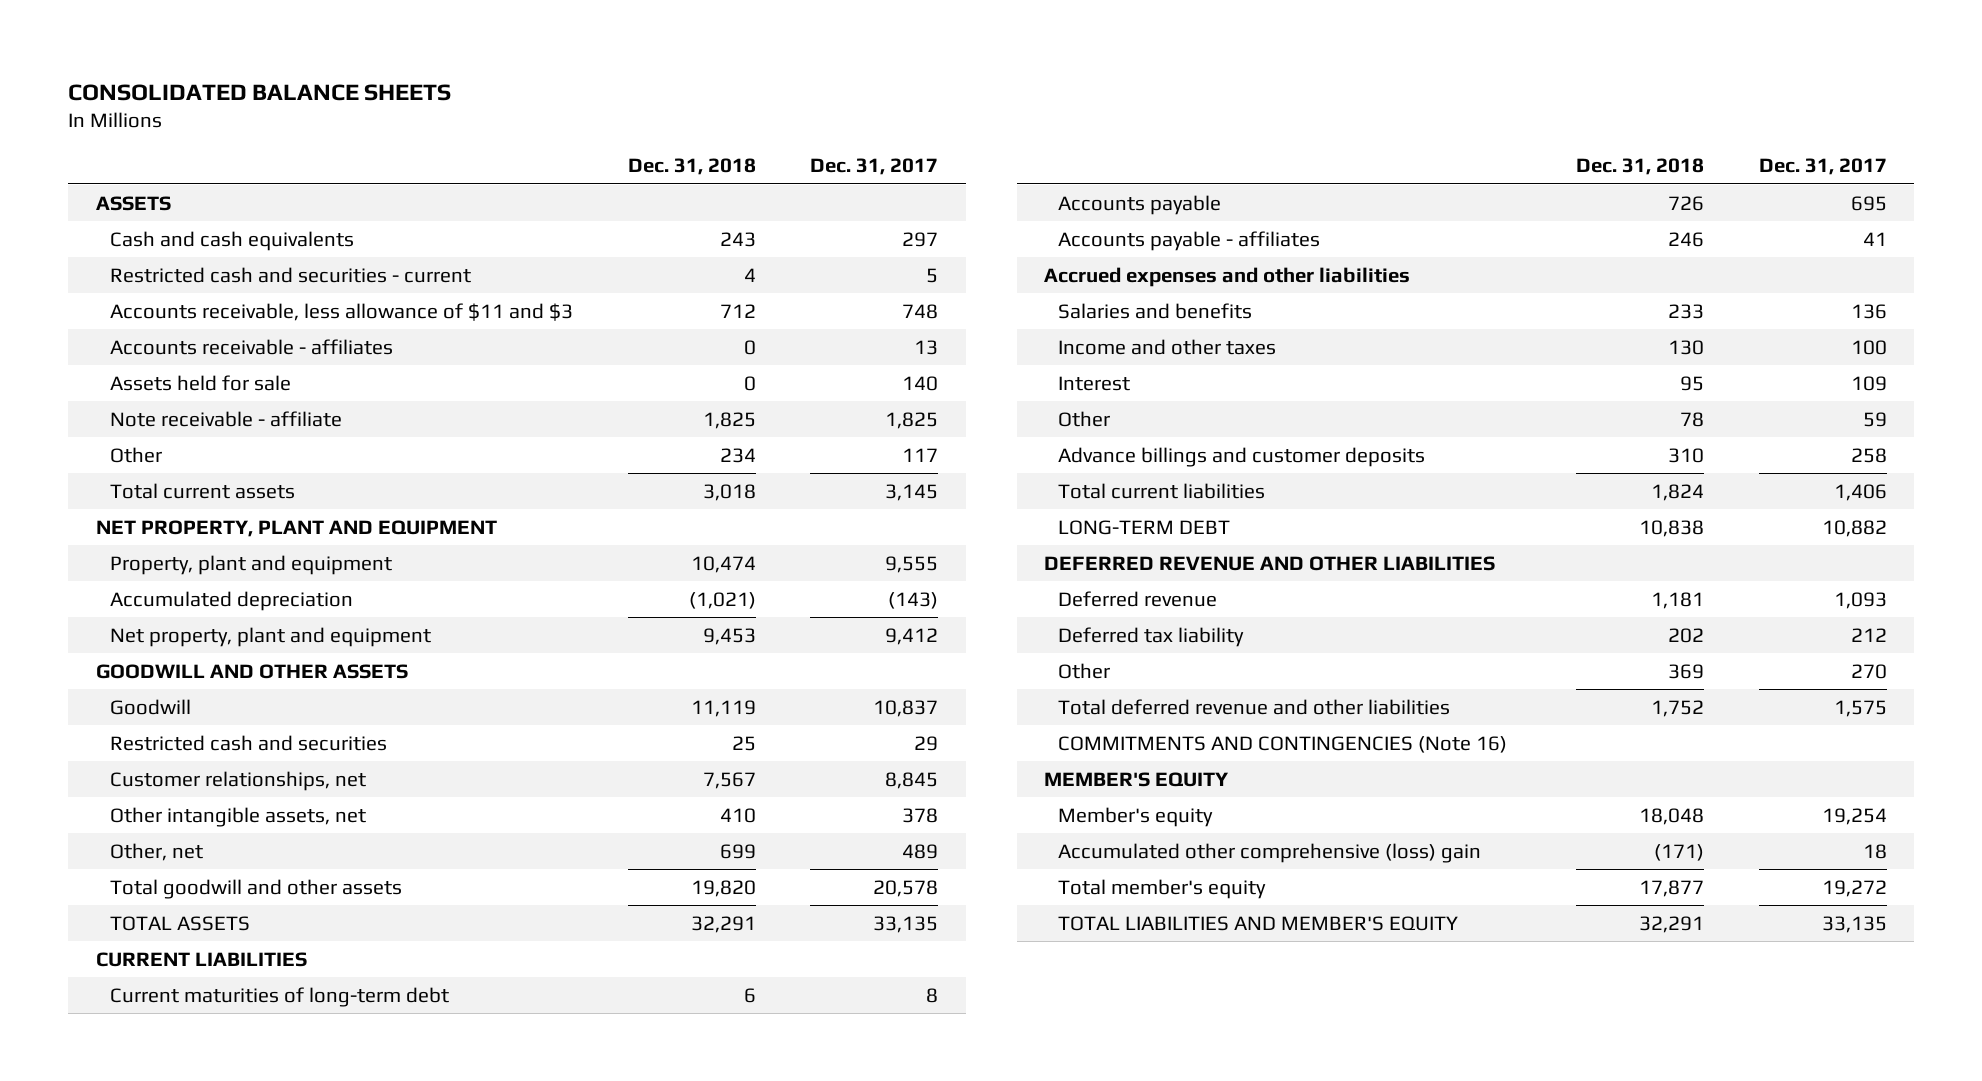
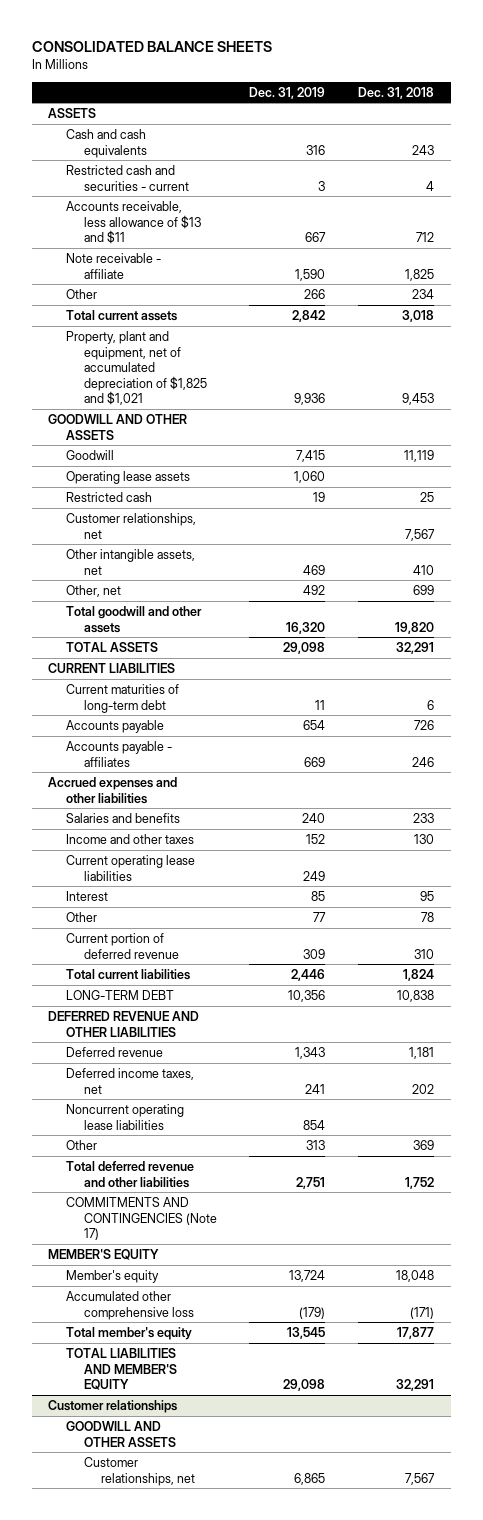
- | Dec. 31, 2018 | Dec. 31, 2017
+ | Dec. 31, 2019 | Dec. 31, 2018
- Accounts receivable, less allowance of $11 and $3 | 712 | 748
- Accounts receivable - affiliates | 0 | 13
- Assets held for sale | 0 | 140
+ Accounts receivable, less allowance of $13 and $11 | 667 | 712
- NET PROPERTY, PLANT AND EQUIPMENT
- Property, plant and equipment | 10,474 | 9,555
- Accumulated depreciation | (1,021) | (143)
- Net property, plant and equipment | 9,453 | 9,412
+ Property, plant and equipment, net of accumulated depreciation of $1,825 and $1,021 | 9,936 | 9,453
- Restricted cash and securities | 25 | 29
+ Operating lease assets | 1,060 |
+ Restricted cash | 19 | 25
+ Current operating lease liabilities | 249 |
- Advance billings and customer deposits | 310 | 258
+ Current portion of deferred revenue | 309 | 310
- Deferred tax liability | 202 | 212
+ Deferred income taxes, net | 241 | 202
+ Noncurrent operating lease liabilities | 854 |
- COMMITMENTS AND CONTINGENCIES (Note 16)
+ COMMITMENTS AND CONTINGENCIES (Note 17)
- Accumulated other comprehensive (loss) gain | (171) | 18
+ Accumulated other comprehensive loss | (179) | (171)
+ Customer relationships
+ GOODWILL AND OTHER ASSETS
+ Customer relationships, net | 6,865 | 7,567

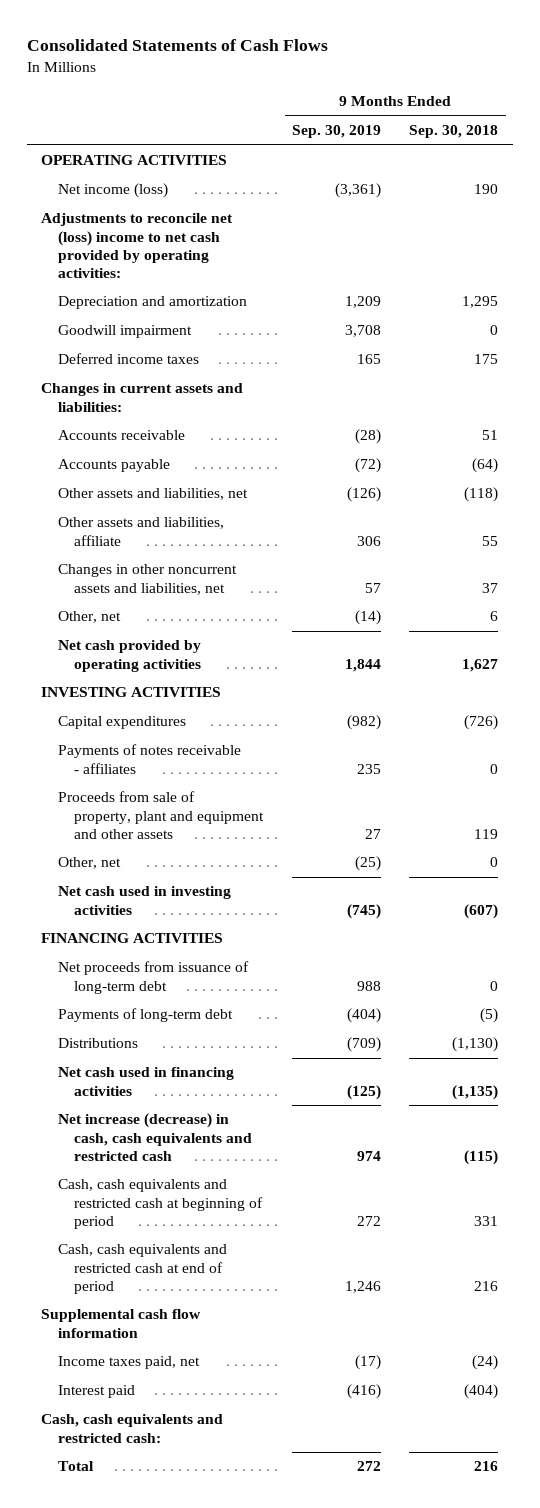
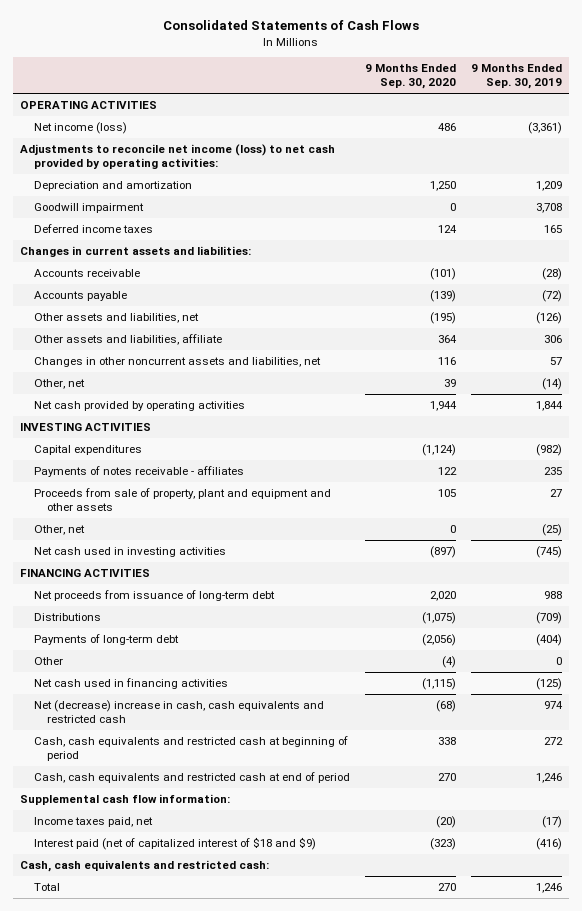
- | 9 Months Ended Sep. 30, 2019 | 9 Months Ended Sep. 30, 2018
+ | 9 Months Ended Sep. 30, 2020 | 9 Months Ended Sep. 30, 2019
- Adjustments to reconcile net (loss) income to net cash provided by operating activities:
+ Adjustments to reconcile net income (loss) to net cash provided by operating activities:
moved down: Payments of long-term debt | (2,056) | (404)
+ Other | (4) | 0
- Net increase (decrease) in cash, cash equivalents and restricted cash | 974 | (115)
+ Net (decrease) increase in cash, cash equivalents and restricted cash | (68) | 974
- Supplemental cash flow information
+ Supplemental cash flow information:
- Interest paid | (416) | (404)
+ Interest paid (net of capitalized interest of $18 and $9) | (323) | (416)
- Total | 272 | 216
+ Total | 270 | 1,246

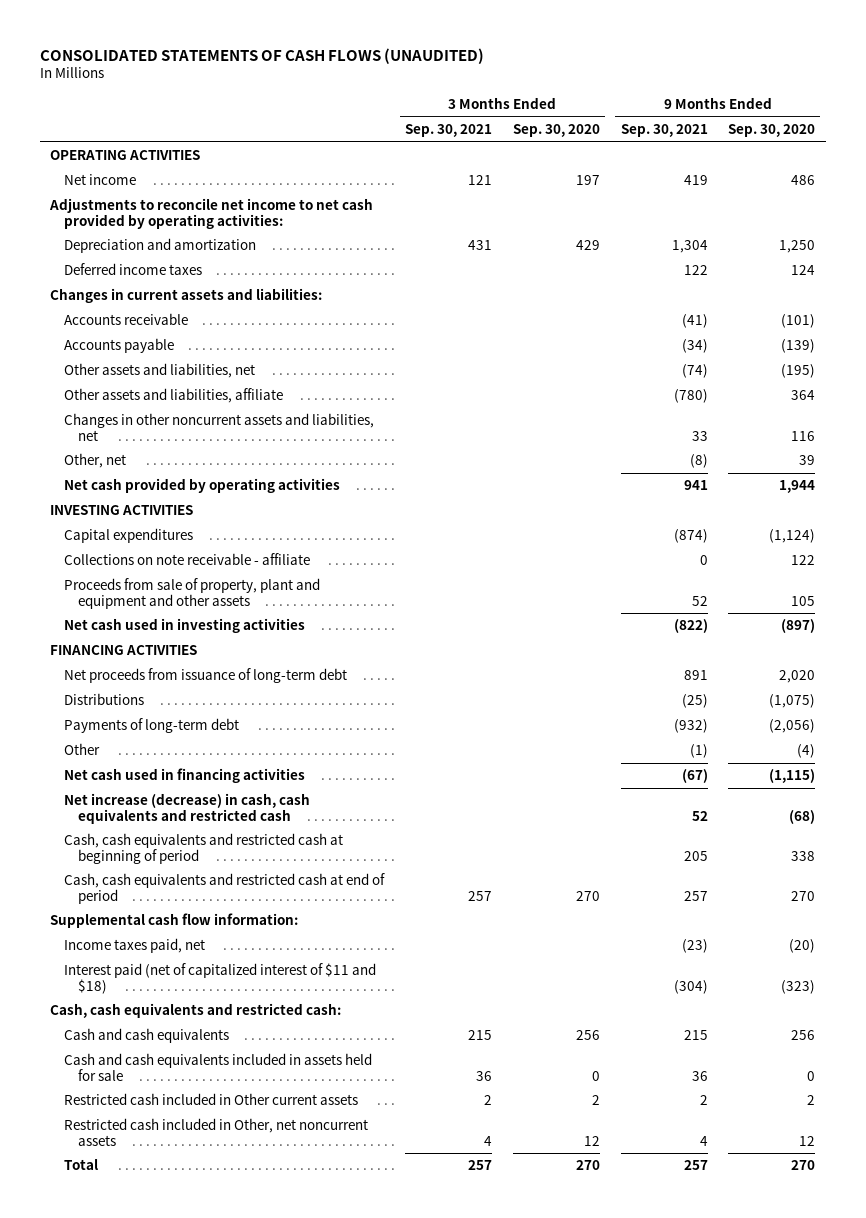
- Consolidated Statements of Cash Flows
+ CONSOLIDATED STATEMENTS OF CASH FLOWS (UNAUDITED)
- | 9 Months Ended Sep. 30, 2020 | 9 Months Ended Sep. 30, 2019
+ | 3 Months Ended Sep. 30, 2021 | 3 Months Ended Sep. 30, 2020 | 9 Months Ended Sep. 30, 2021 | 9 Months Ended Sep. 30, 2020
- Net income (loss) | 486 | (3,361)
- Adjustments to reconcile net income (loss) to net cash provided by operating activities:
+ Net income | 121 | 197 | 419 | 486
+ Adjustments to reconcile net income to net cash provided by operating activities:
- Goodwill impairment | 0 | 3,708
- Payments of notes receivable - affiliates | 122 | 235
+ Collections on note receivable - affiliate | | | 0 | 122
- Other, net | 0 | (25)
- Net (decrease) increase in cash, cash equivalents and restricted cash | (68) | 974
+ Net increase (decrease) in cash, cash equivalents and restricted cash | | | 52 | (68)
- Interest paid (net of capitalized interest of $18 and $9) | (323) | (416)
+ Interest paid (net of capitalized interest of $11 and $18) | | | (304) | (323)
+ Cash and cash equivalents | 215 | 256 | 215 | 256
+ Cash and cash equivalents included in assets held for sale | 36 | 0 | 36 | 0
+ Restricted cash included in Other current assets | 2 | 2 | 2 | 2
+ Restricted cash included in Other, net noncurrent assets | 4 | 12 | 4 | 12

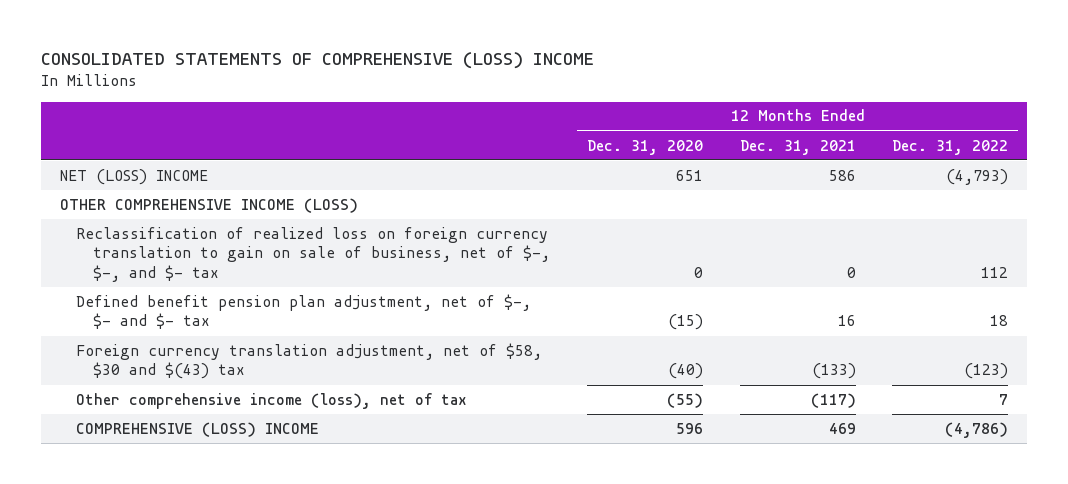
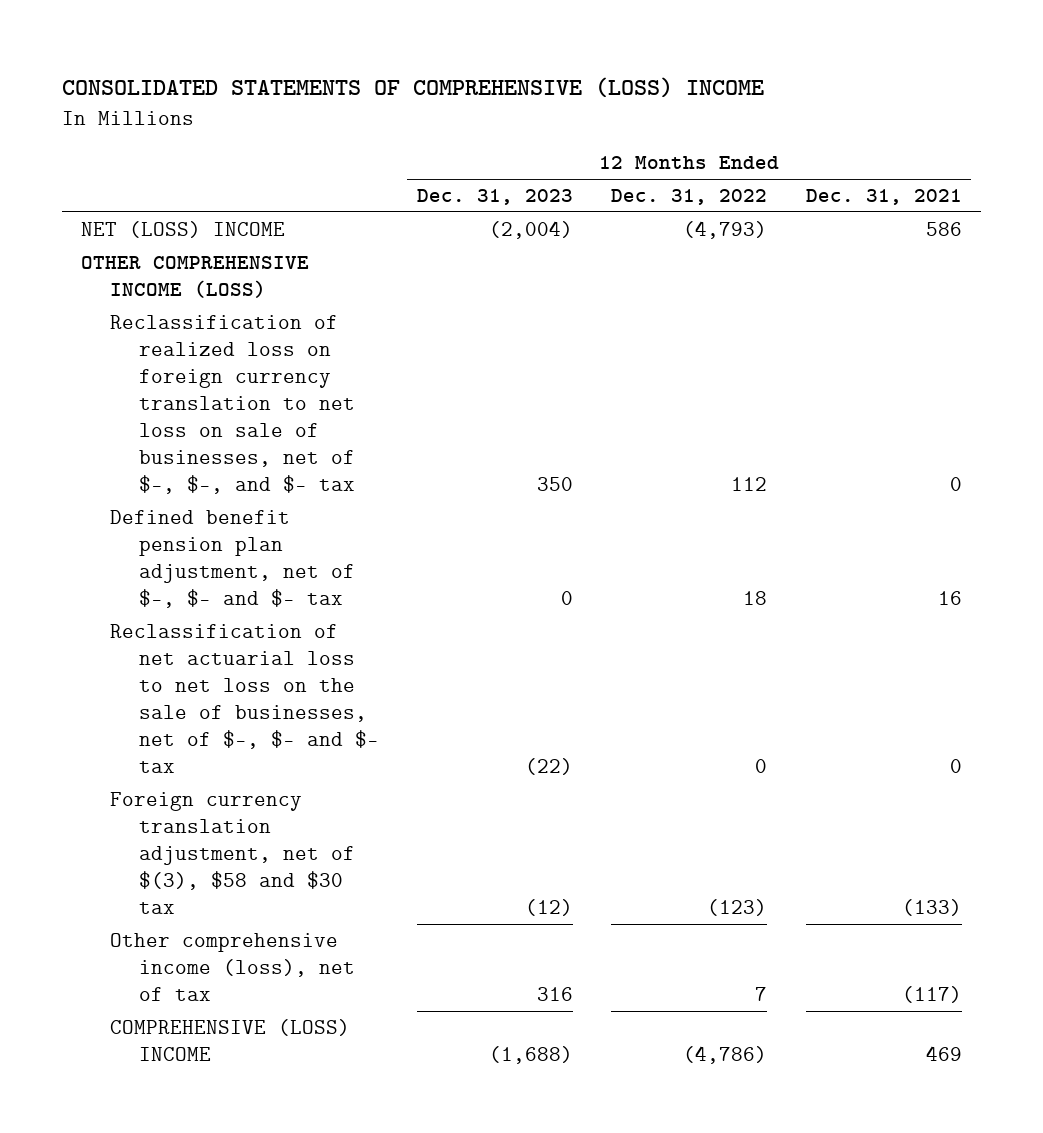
- | 12 Months Ended Dec. 31, 2020 | 12 Months Ended Dec. 31, 2021 | 12 Months Ended Dec. 31, 2022
+ | 12 Months Ended Dec. 31, 2023 | 12 Months Ended Dec. 31, 2022 | 12 Months Ended Dec. 31, 2021
- Reclassification of realized loss on foreign currency translation to gain on sale of business, net of $-, $-, and $- tax | 0 | 0 | 112
+ Reclassification of realized loss on foreign currency translation to net loss on sale of businesses, net of $-, $-, and $- tax | 350 | 112 | 0
- Foreign currency translation adjustment, net of $58, $30 and $(43) tax | (40) | (133) | (123)
+ Reclassification of net actuarial loss to net loss on the sale of businesses, net of $-, $- and $- tax | (22) | 0 | 0
+ Foreign currency translation adjustment, net of $(3), $58 and $30 tax | (12) | (123) | (133)

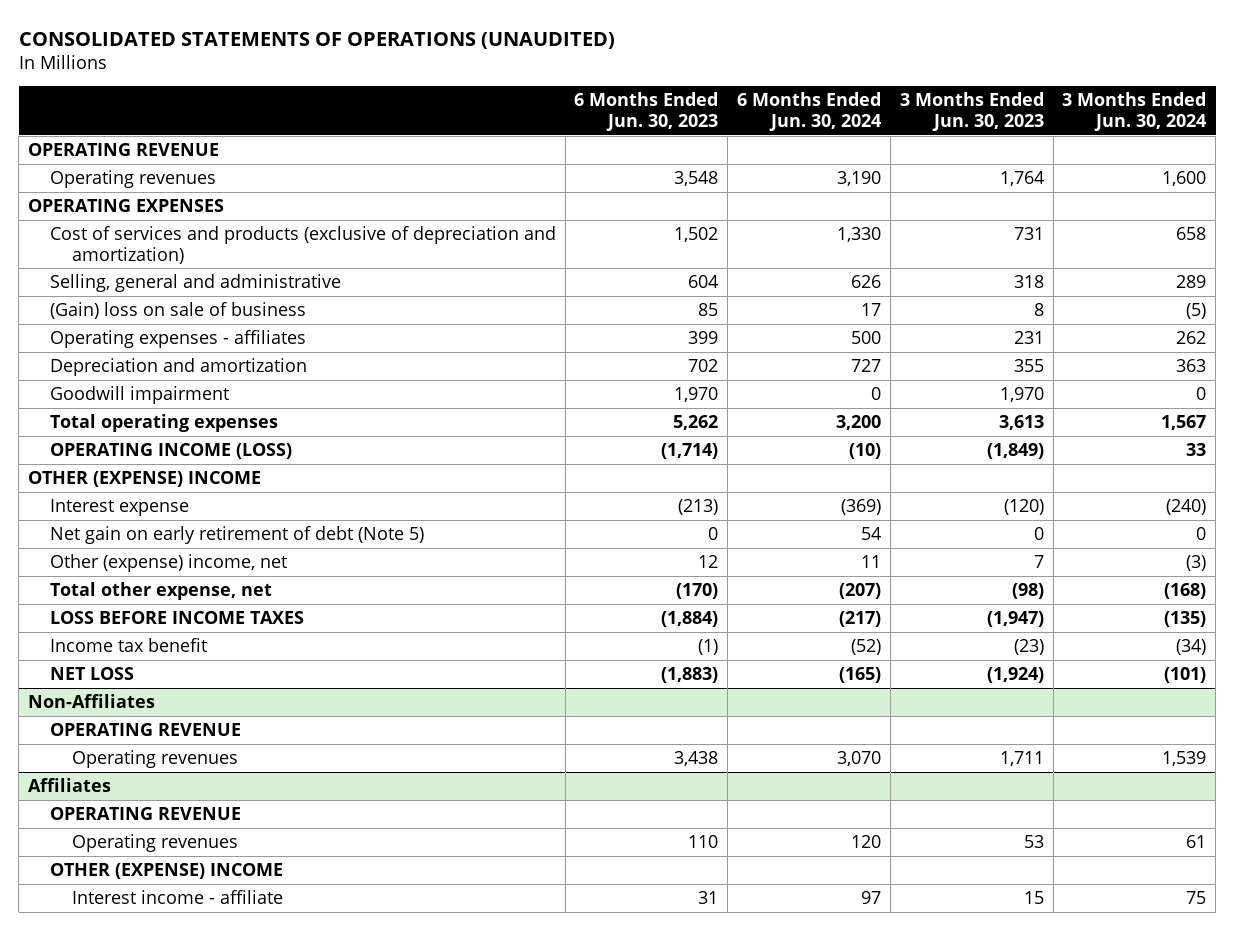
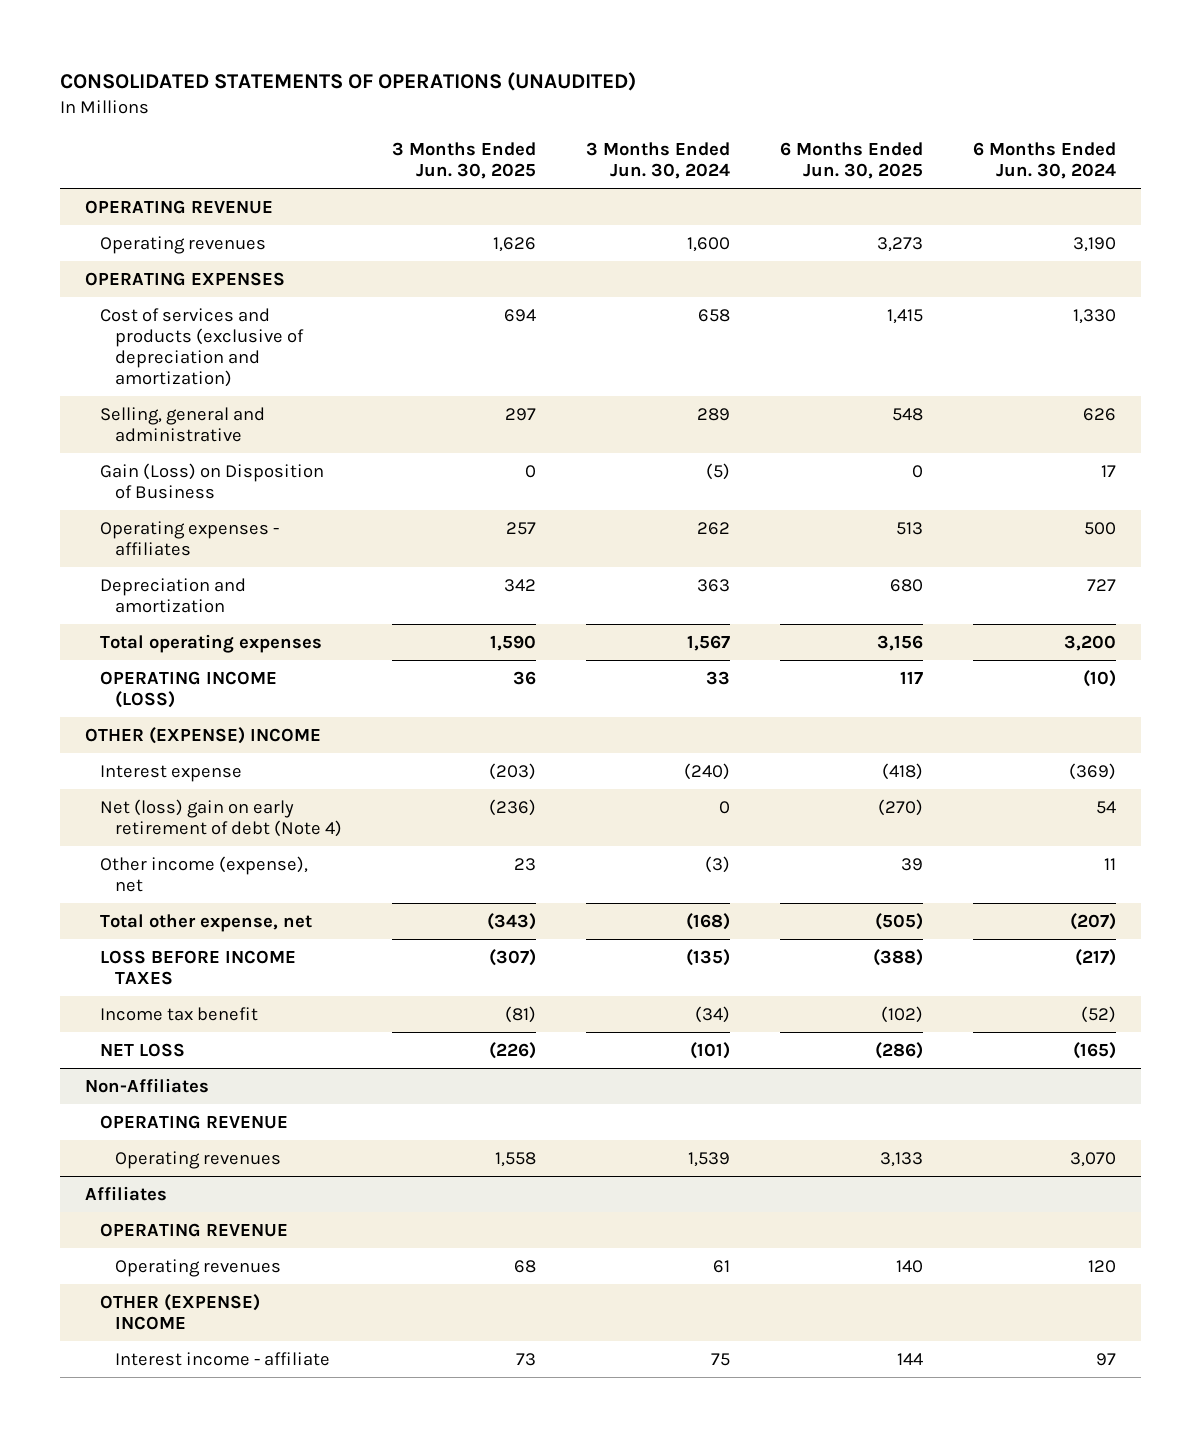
- | 6 Months Ended Jun. 30, 2023 | 6 Months Ended Jun. 30, 2024 | 3 Months Ended Jun. 30, 2023 | 3 Months Ended Jun. 30, 2024
+ | 3 Months Ended Jun. 30, 2025 | 3 Months Ended Jun. 30, 2024 | 6 Months Ended Jun. 30, 2025 | 6 Months Ended Jun. 30, 2024
- (Gain) loss on sale of business | 85 | 17 | 8 | (5)
+ Gain (Loss) on Disposition of Business | 0 | (5) | 0 | 17
- Goodwill impairment | 1,970 | 0 | 1,970 | 0
- Net gain on early retirement of debt (Note 5) | 0 | 54 | 0 | 0
- Other (expense) income, net | 12 | 11 | 7 | (3)
+ Net (loss) gain on early retirement of debt (Note 4) | (236) | 0 | (270) | 54
+ Other income (expense), net | 23 | (3) | 39 | 11

